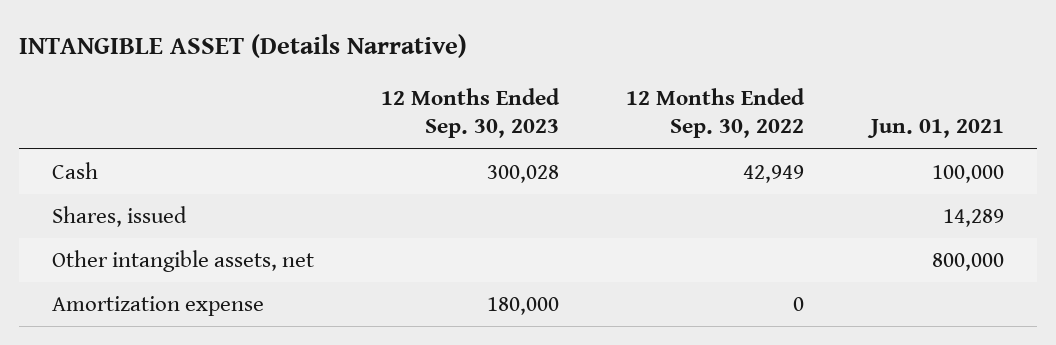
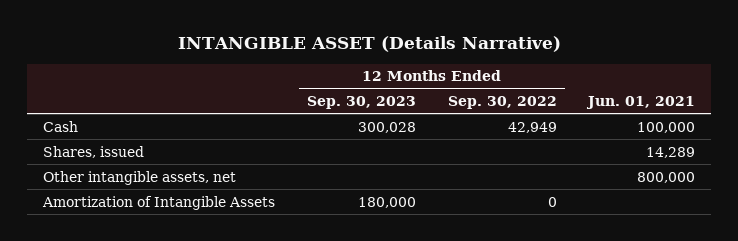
- Amortization expense | 180,000 | 0 |
+ Amortization of Intangible Assets | 180,000 | 0 |

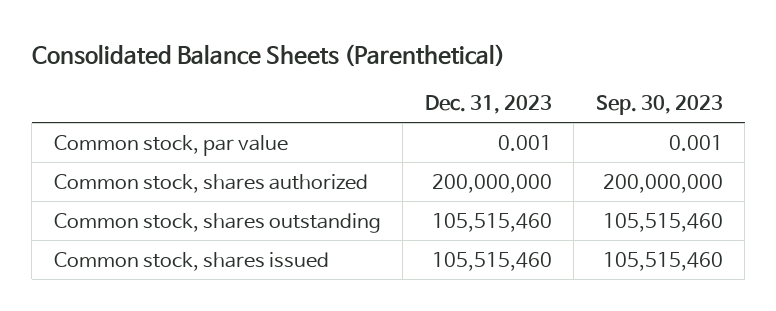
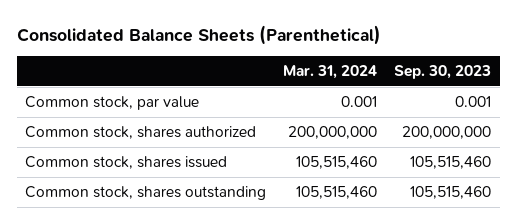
- | Dec. 31, 2023 | Sep. 30, 2023
+ | Mar. 31, 2024 | Sep. 30, 2023
moved down: Common stock, shares outstanding | 105,515,460 | 105,515,460

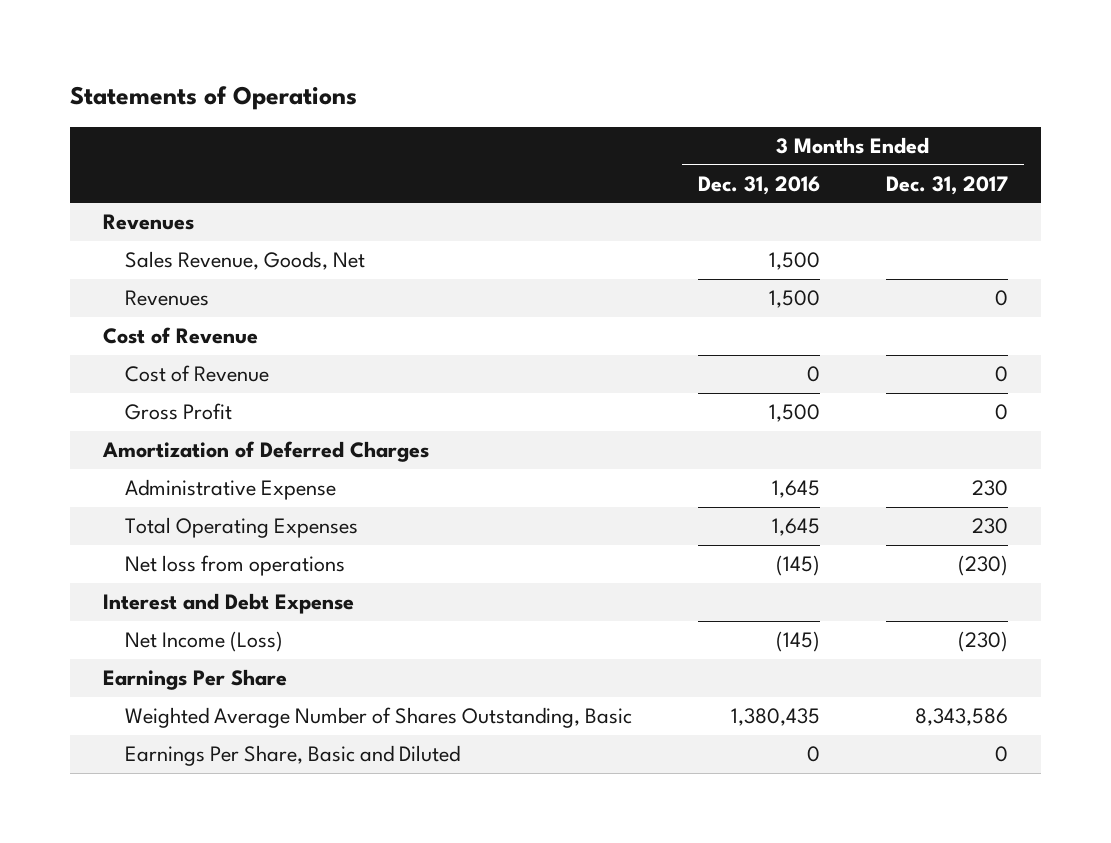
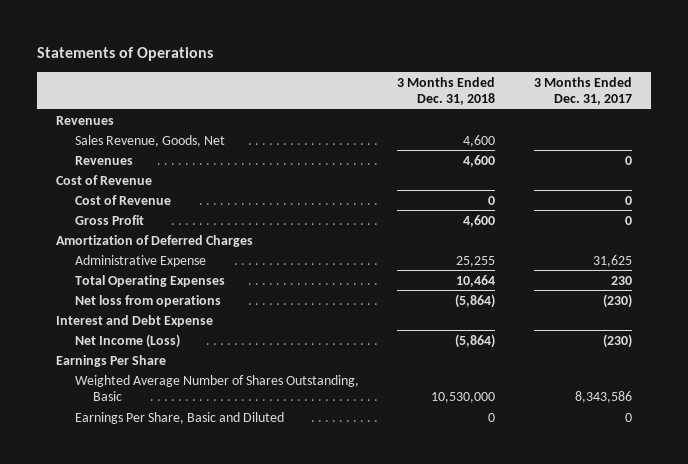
- | 3 Months Ended Dec. 31, 2016 | 3 Months Ended Dec. 31, 2017
+ | 3 Months Ended Dec. 31, 2018 | 3 Months Ended Dec. 31, 2017
- Administrative Expense | 1,645 | 230
+ Administrative Expense | 25,255 | 31,625

